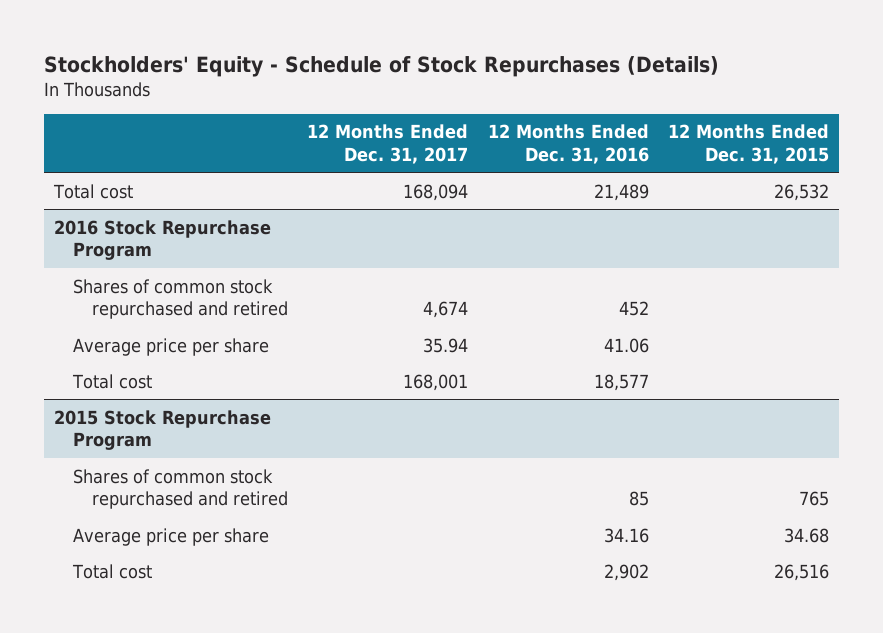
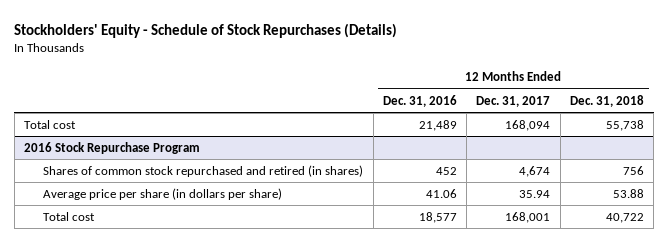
- | 12 Months Ended Dec. 31, 2017 | 12 Months Ended Dec. 31, 2016 | 12 Months Ended Dec. 31, 2015
+ | 12 Months Ended Dec. 31, 2016 | 12 Months Ended Dec. 31, 2017 | 12 Months Ended Dec. 31, 2018
@ 2016 Stock Repurchase Program
- Shares of common stock repurchased and retired | 4,674 | 452 |
- Average price per share | 35.94 | 41.06 |
+ Shares of common stock repurchased and retired (in shares) | 452 | 4,674 | 756
+ Average price per share (in dollars per share) | 41.06 | 35.94 | 53.88
- 2015 Stock Repurchase Program
- Shares of common stock repurchased and retired | | 85 | 765
- Average price per share | | 34.16 | 34.68
- Total cost | | 2,902 | 26,516

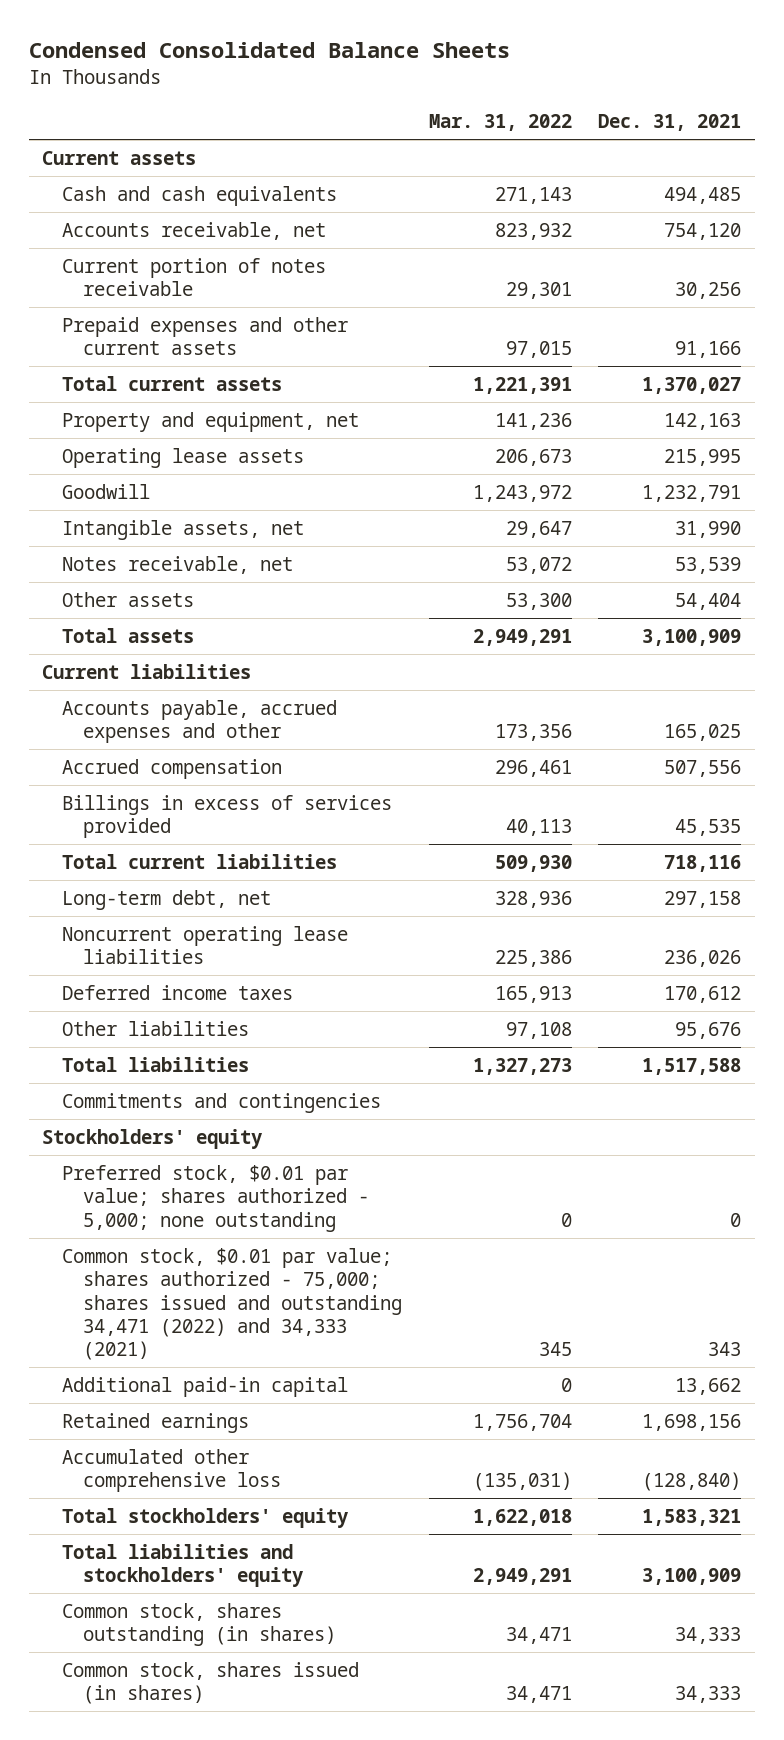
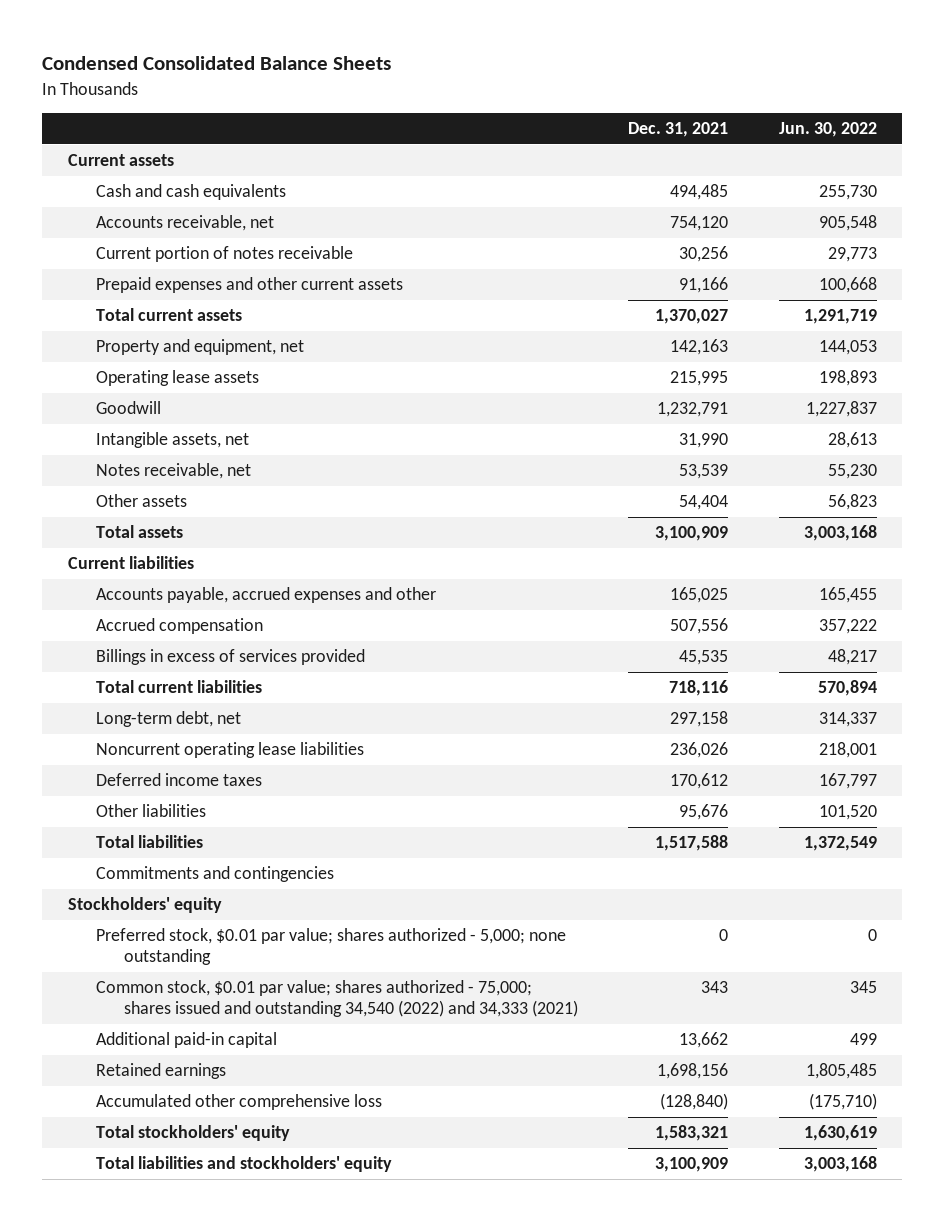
- | Mar. 31, 2022 | Dec. 31, 2021
+ | Dec. 31, 2021 | Jun. 30, 2022
- Common stock, $0.01 par value; shares authorized - 75,000; shares issued and outstanding 34,471 (2022) and 34,333 (2021) | 345 | 343
+ Common stock, $0.01 par value; shares authorized - 75,000; shares issued and outstanding 34,540 (2022) and 34,333 (2021) | 343 | 345
- Common stock, shares outstanding (in shares) | 34,471 | 34,333
- Common stock, shares issued (in shares) | 34,471 | 34,333

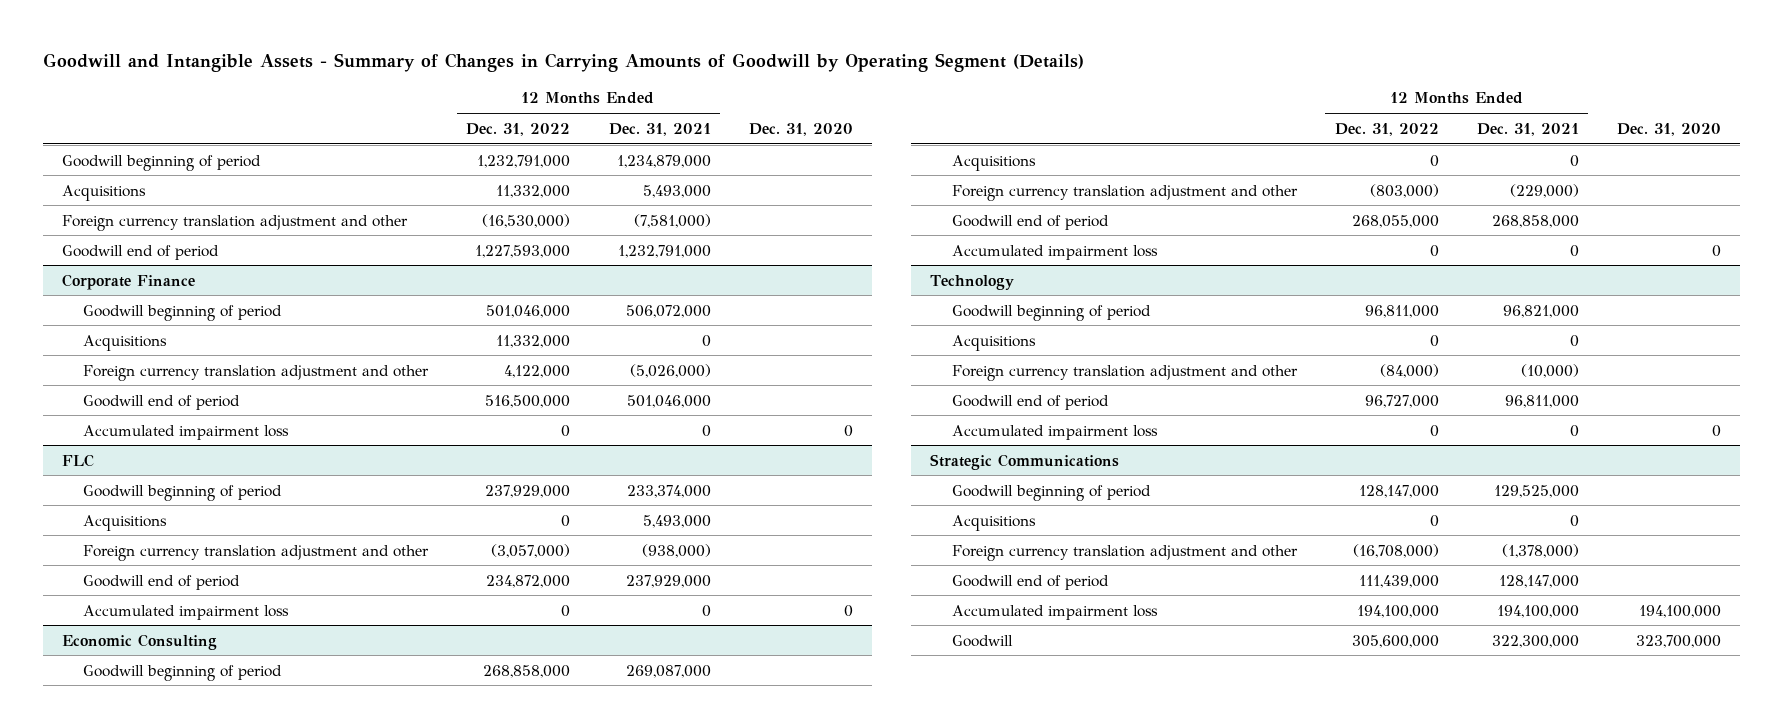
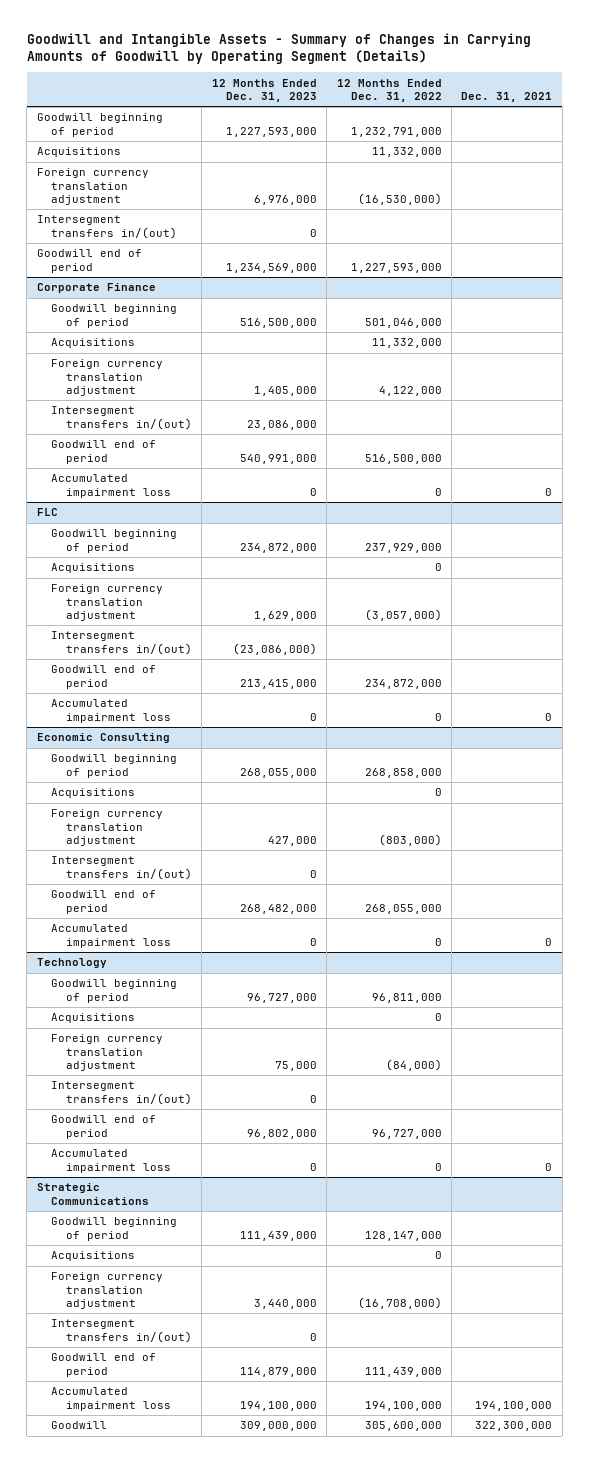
- | 12 Months Ended Dec. 31, 2022 | 12 Months Ended Dec. 31, 2021 | Dec. 31, 2020
+ | 12 Months Ended Dec. 31, 2023 | 12 Months Ended Dec. 31, 2022 | Dec. 31, 2021
- Foreign currency translation adjustment and other | (16,530,000) | (7,581,000) |
+ Foreign currency translation adjustment | 6,976,000 | (16,530,000) |
+ Intersegment transfers in/(out) | 0 | |
@ Corporate Finance
- Foreign currency translation adjustment and other | 4,122,000 | (5,026,000) |
+ Foreign currency translation adjustment | 1,405,000 | 4,122,000 |
+ Intersegment transfers in/(out) | 23,086,000 | |
@ FLC
- Foreign currency translation adjustment and other | (3,057,000) | (938,000) |
+ Foreign currency translation adjustment | 1,629,000 | (3,057,000) |
+ Intersegment transfers in/(out) | (23,086,000) | |
@ Economic Consulting
- Foreign currency translation adjustment and other | (803,000) | (229,000) |
+ Foreign currency translation adjustment | 427,000 | (803,000) |
+ Intersegment transfers in/(out) | 0 | |
@ Technology
- Foreign currency translation adjustment and other | (84,000) | (10,000) |
+ Foreign currency translation adjustment | 75,000 | (84,000) |
+ Intersegment transfers in/(out) | 0 | |
@ Strategic Communications
- Foreign currency translation adjustment and other | (16,708,000) | (1,378,000) |
+ Foreign currency translation adjustment | 3,440,000 | (16,708,000) |
+ Intersegment transfers in/(out) | 0 | |

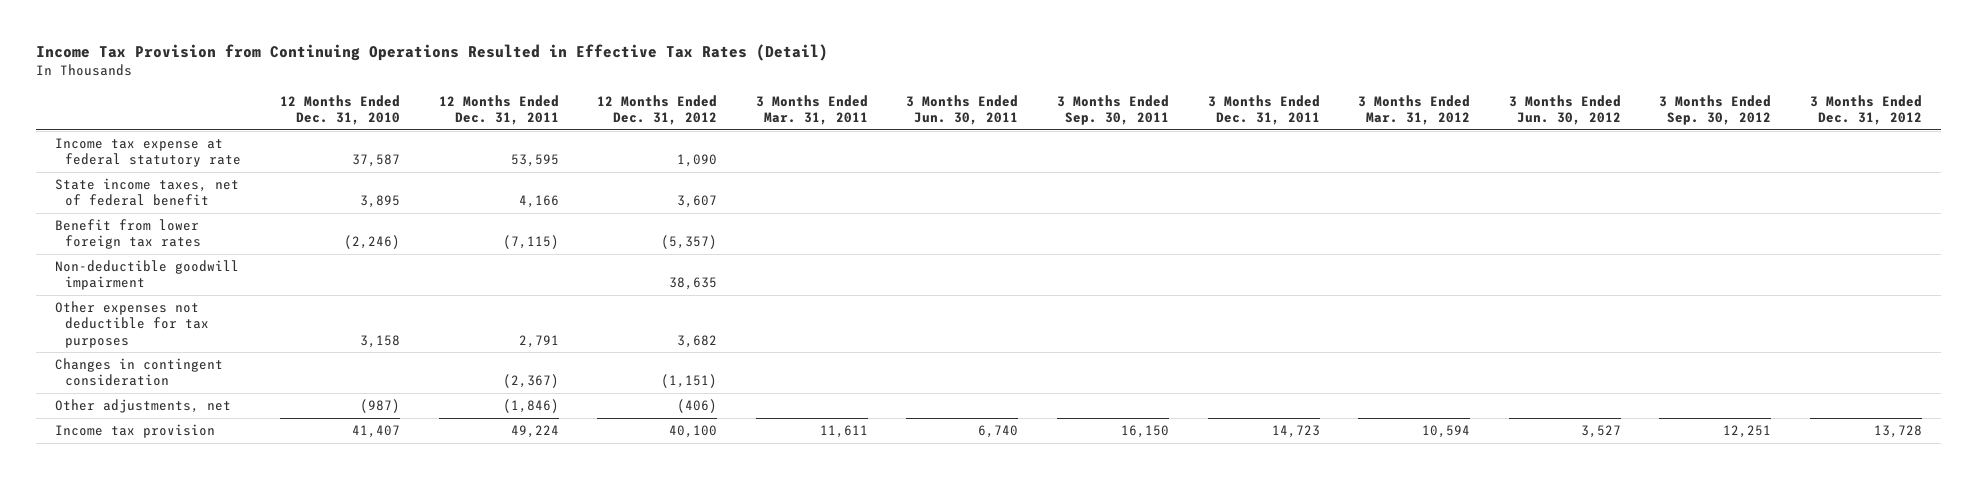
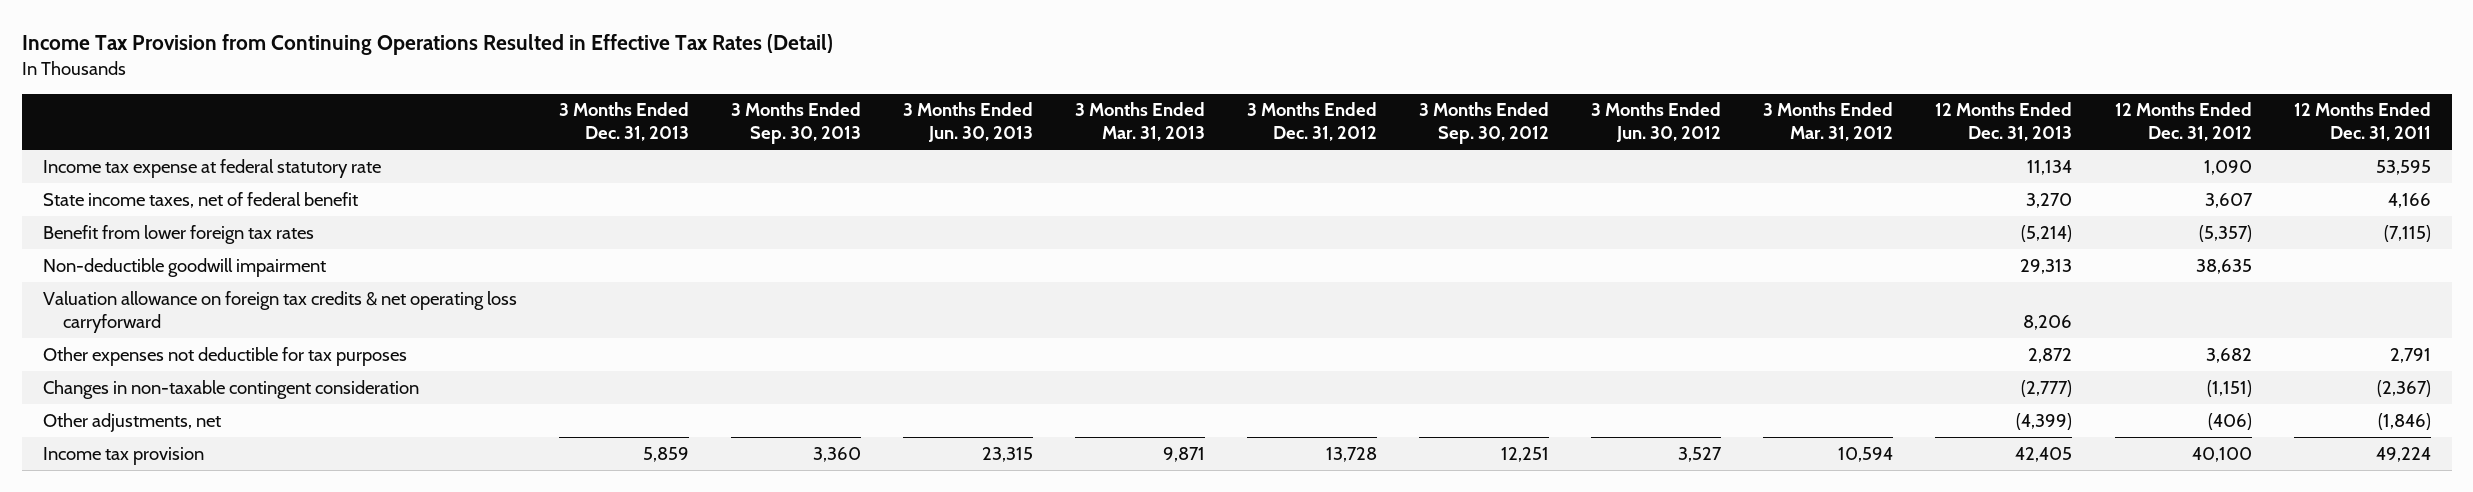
- | 12 Months Ended Dec. 31, 2010 | 12 Months Ended Dec. 31, 2011 | 12 Months Ended Dec. 31, 2012 | 3 Months Ended Mar. 31, 2011 | 3 Months Ended Jun. 30, 2011 | 3 Months Ended Sep. 30, 2011 | 3 Months Ended Dec. 31, 2011 | 3 Months Ended Mar. 31, 2012 | 3 Months Ended Jun. 30, 2012 | 3 Months Ended Sep. 30, 2012 | 3 Months Ended Dec. 31, 2012
+ | 3 Months Ended Dec. 31, 2013 | 3 Months Ended Sep. 30, 2013 | 3 Months Ended Jun. 30, 2013 | 3 Months Ended Mar. 31, 2013 | 3 Months Ended Dec. 31, 2012 | 3 Months Ended Sep. 30, 2012 | 3 Months Ended Jun. 30, 2012 | 3 Months Ended Mar. 31, 2012 | 12 Months Ended Dec. 31, 2013 | 12 Months Ended Dec. 31, 2012 | 12 Months Ended Dec. 31, 2011
+ Valuation allowance on foreign tax credits & net operating loss carryforward | | | | | | | | | 8,206 | |
- Changes in contingent consideration | | (2,367) | (1,151) | | | | | | | |
+ Changes in non-taxable contingent consideration | | | | | | | | | (2,777) | (1,151) | (2,367)

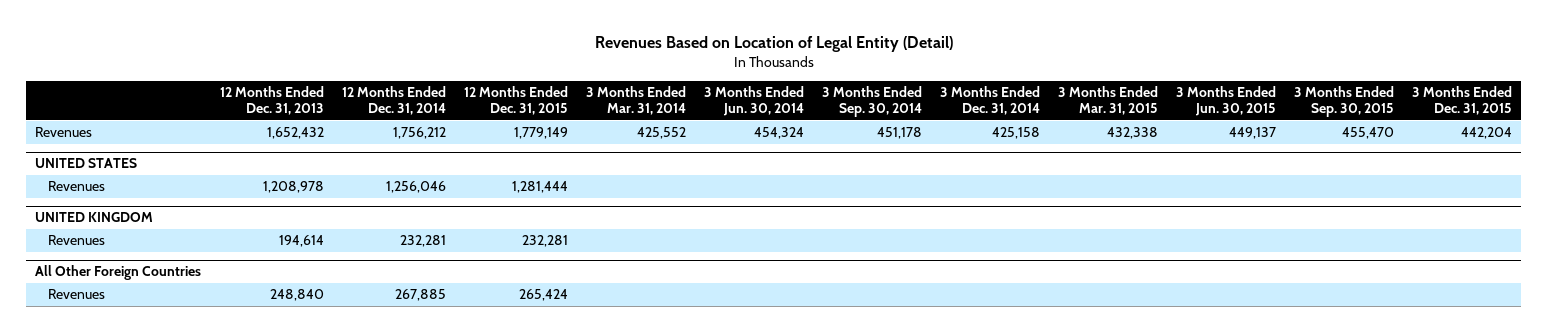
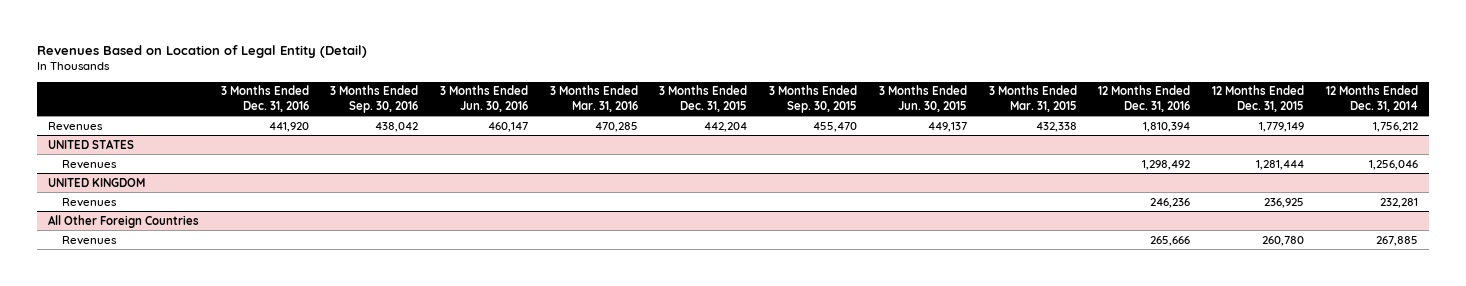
- | 12 Months Ended Dec. 31, 2013 | 12 Months Ended Dec. 31, 2014 | 12 Months Ended Dec. 31, 2015 | 3 Months Ended Mar. 31, 2014 | 3 Months Ended Jun. 30, 2014 | 3 Months Ended Sep. 30, 2014 | 3 Months Ended Dec. 31, 2014 | 3 Months Ended Mar. 31, 2015 | 3 Months Ended Jun. 30, 2015 | 3 Months Ended Sep. 30, 2015 | 3 Months Ended Dec. 31, 2015
+ | 3 Months Ended Dec. 31, 2016 | 3 Months Ended Sep. 30, 2016 | 3 Months Ended Jun. 30, 2016 | 3 Months Ended Mar. 31, 2016 | 3 Months Ended Dec. 31, 2015 | 3 Months Ended Sep. 30, 2015 | 3 Months Ended Jun. 30, 2015 | 3 Months Ended Mar. 31, 2015 | 12 Months Ended Dec. 31, 2016 | 12 Months Ended Dec. 31, 2015 | 12 Months Ended Dec. 31, 2014
@ UNITED KINGDOM
- Revenues | 194,614 | 232,281 | 232,281 | | | | | | | |
+ Revenues | | | | | | | | | 246,236 | 236,925 | 232,281
@ All Other Foreign Countries
- Revenues | 248,840 | 267,885 | 265,424 | | | | | | | |
+ Revenues | | | | | | | | | 265,666 | 260,780 | 267,885

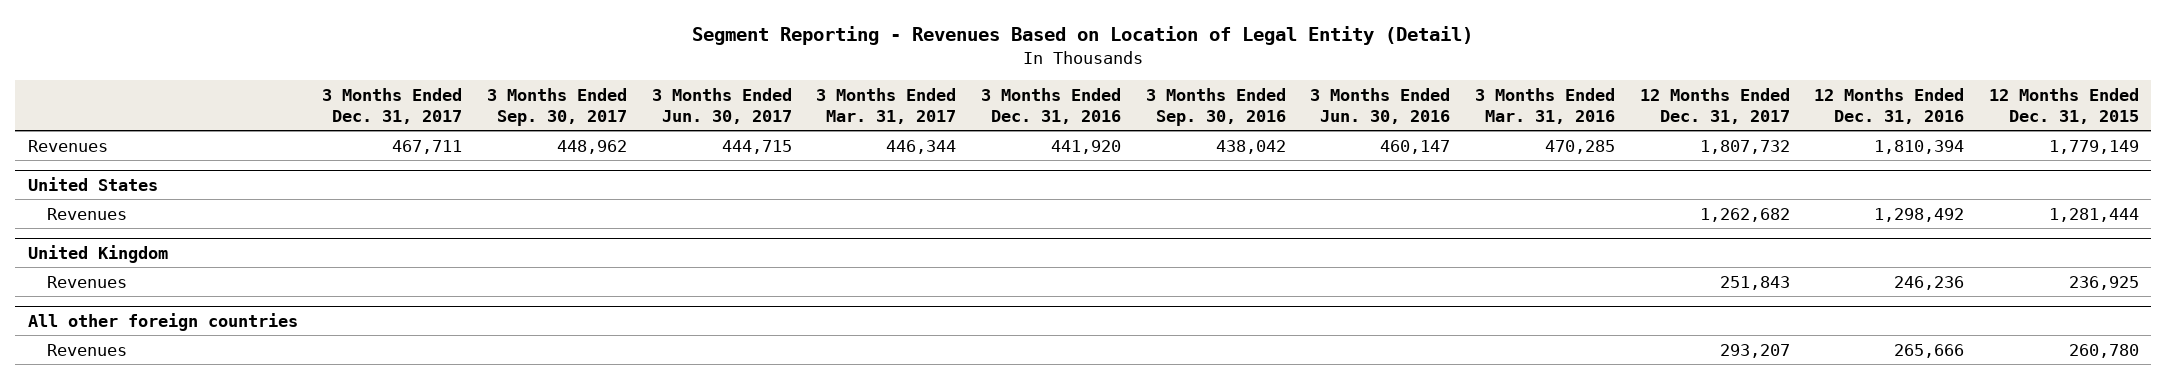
- Revenues Based on Location of Legal Entity (Detail)
+ Segment Reporting - Revenues Based on Location of Legal Entity (Detail)
- | 3 Months Ended Dec. 31, 2016 | 3 Months Ended Sep. 30, 2016 | 3 Months Ended Jun. 30, 2016 | 3 Months Ended Mar. 31, 2016 | 3 Months Ended Dec. 31, 2015 | 3 Months Ended Sep. 30, 2015 | 3 Months Ended Jun. 30, 2015 | 3 Months Ended Mar. 31, 2015 | 12 Months Ended Dec. 31, 2016 | 12 Months Ended Dec. 31, 2015 | 12 Months Ended Dec. 31, 2014
+ | 3 Months Ended Dec. 31, 2017 | 3 Months Ended Sep. 30, 2017 | 3 Months Ended Jun. 30, 2017 | 3 Months Ended Mar. 31, 2017 | 3 Months Ended Dec. 31, 2016 | 3 Months Ended Sep. 30, 2016 | 3 Months Ended Jun. 30, 2016 | 3 Months Ended Mar. 31, 2016 | 12 Months Ended Dec. 31, 2017 | 12 Months Ended Dec. 31, 2016 | 12 Months Ended Dec. 31, 2015
- UNITED STATES
+ United States
- UNITED KINGDOM
+ United Kingdom
- All Other Foreign Countries
+ All other foreign countries

